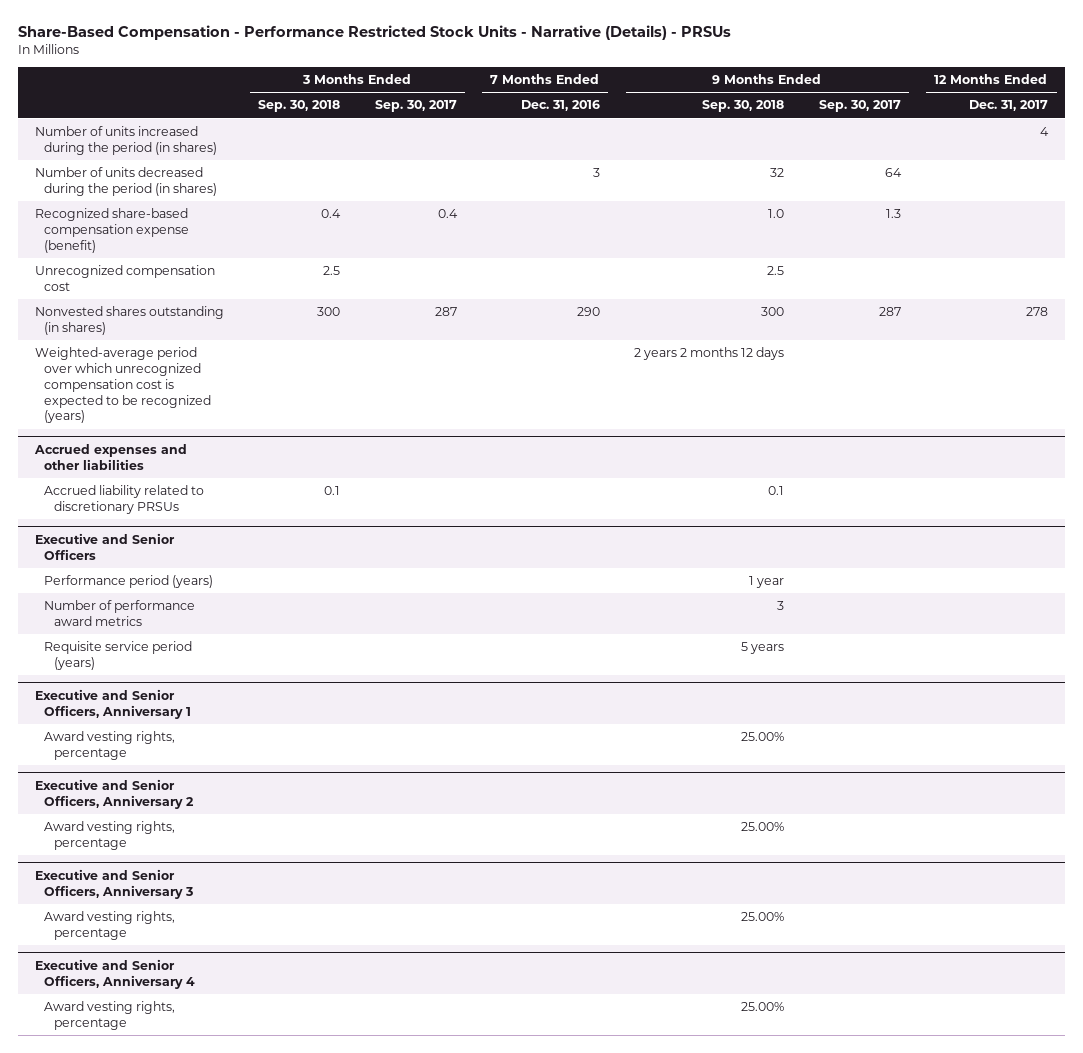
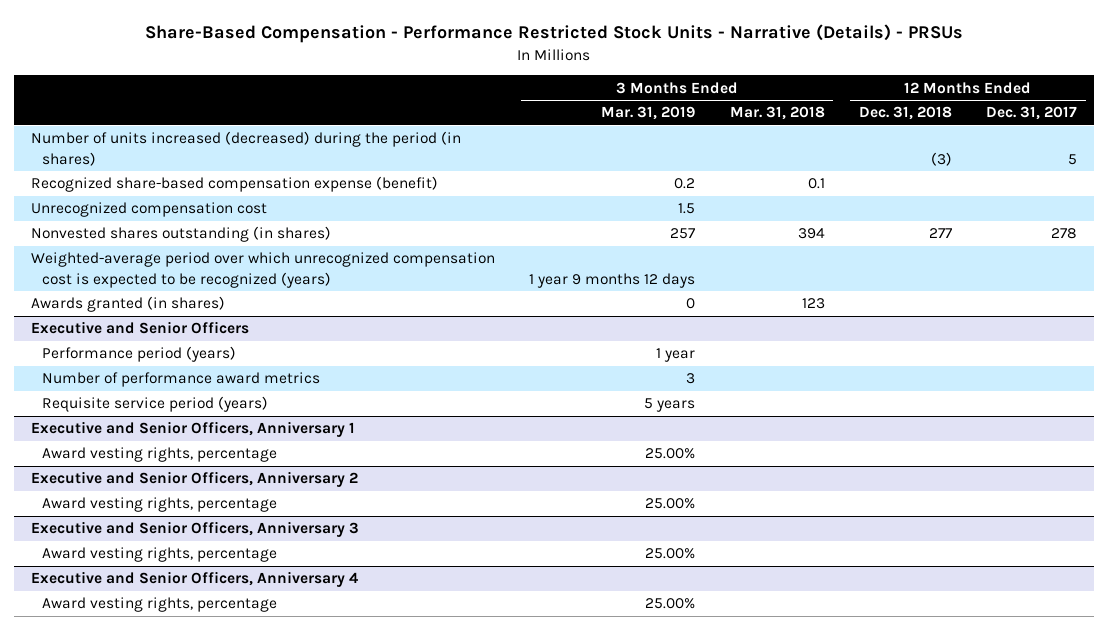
- | 3 Months Ended Sep. 30, 2018 | 3 Months Ended Sep. 30, 2017 | 7 Months Ended Dec. 31, 2016 | 9 Months Ended Sep. 30, 2018 | 9 Months Ended Sep. 30, 2017 | 12 Months Ended Dec. 31, 2017
+ | 3 Months Ended Mar. 31, 2019 | 3 Months Ended Mar. 31, 2018 | 12 Months Ended Dec. 31, 2018 | 12 Months Ended Dec. 31, 2017
- Number of units increased during the period (in shares) | | | | | | 4
- Number of units decreased during the period (in shares) | | | 3 | 32 | 64 |
+ Number of units increased (decreased) during the period (in shares) | | | (3) | 5
- Accrued expenses and other liabilities
- Accrued liability related to discretionary PRSUs | 0.1 | | | 0.1 | |
+ Awards granted (in shares) | 0 | 123 | |

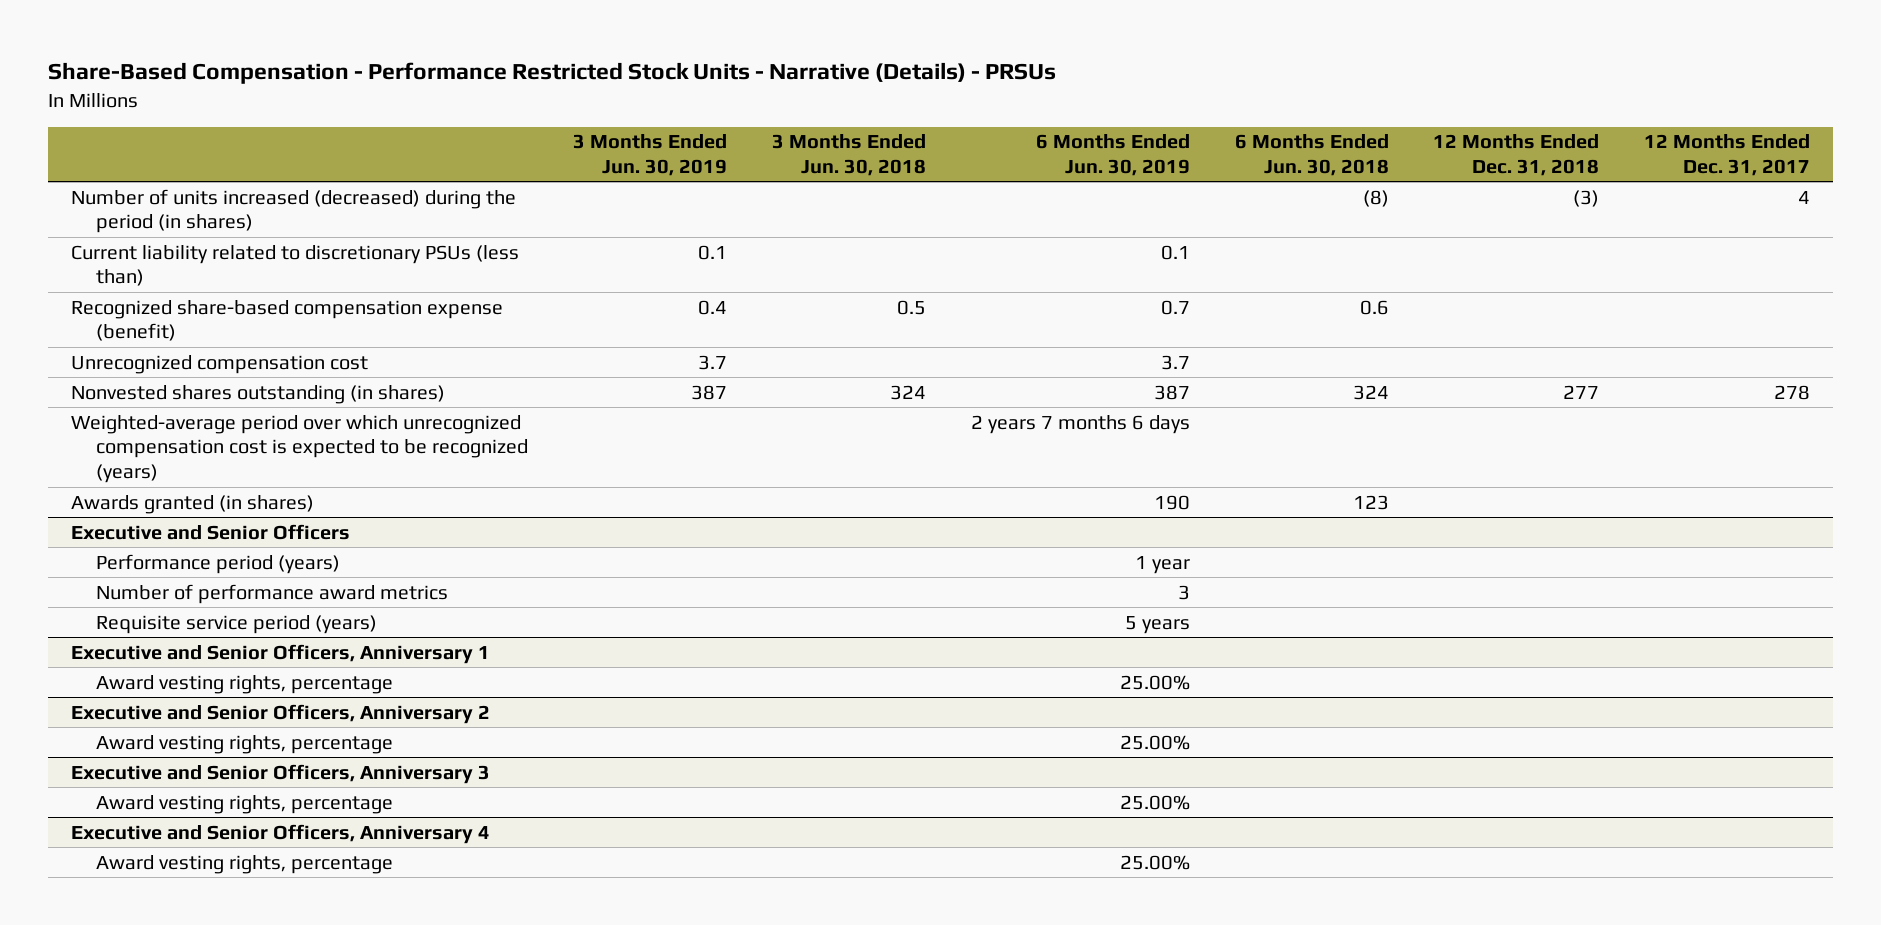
- | 3 Months Ended Mar. 31, 2019 | 3 Months Ended Mar. 31, 2018 | 12 Months Ended Dec. 31, 2018 | 12 Months Ended Dec. 31, 2017
+ | 3 Months Ended Jun. 30, 2019 | 3 Months Ended Jun. 30, 2018 | 6 Months Ended Jun. 30, 2019 | 6 Months Ended Jun. 30, 2018 | 12 Months Ended Dec. 31, 2018 | 12 Months Ended Dec. 31, 2017
- Number of units increased (decreased) during the period (in shares) | | | (3) | 5
+ Number of units increased (decreased) during the period (in shares) | | | | (8) | (3) | 4
+ Current liability related to discretionary PSUs (less than) | 0.1 | | 0.1 | | |

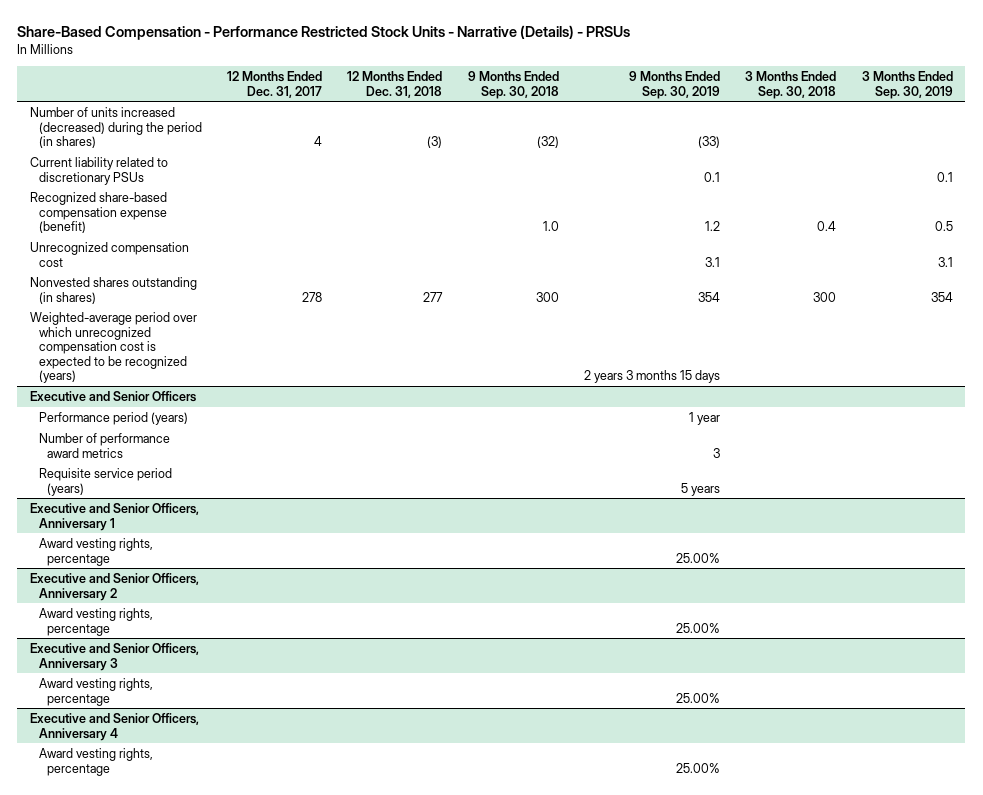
- | 3 Months Ended Jun. 30, 2019 | 3 Months Ended Jun. 30, 2018 | 6 Months Ended Jun. 30, 2019 | 6 Months Ended Jun. 30, 2018 | 12 Months Ended Dec. 31, 2018 | 12 Months Ended Dec. 31, 2017
+ | 12 Months Ended Dec. 31, 2017 | 12 Months Ended Dec. 31, 2018 | 9 Months Ended Sep. 30, 2018 | 9 Months Ended Sep. 30, 2019 | 3 Months Ended Sep. 30, 2018 | 3 Months Ended Sep. 30, 2019
- Current liability related to discretionary PSUs (less than) | 0.1 | | 0.1 | | |
+ Current liability related to discretionary PSUs | | | | 0.1 | | 0.1
- Awards granted (in shares) | | | 190 | 123 | |

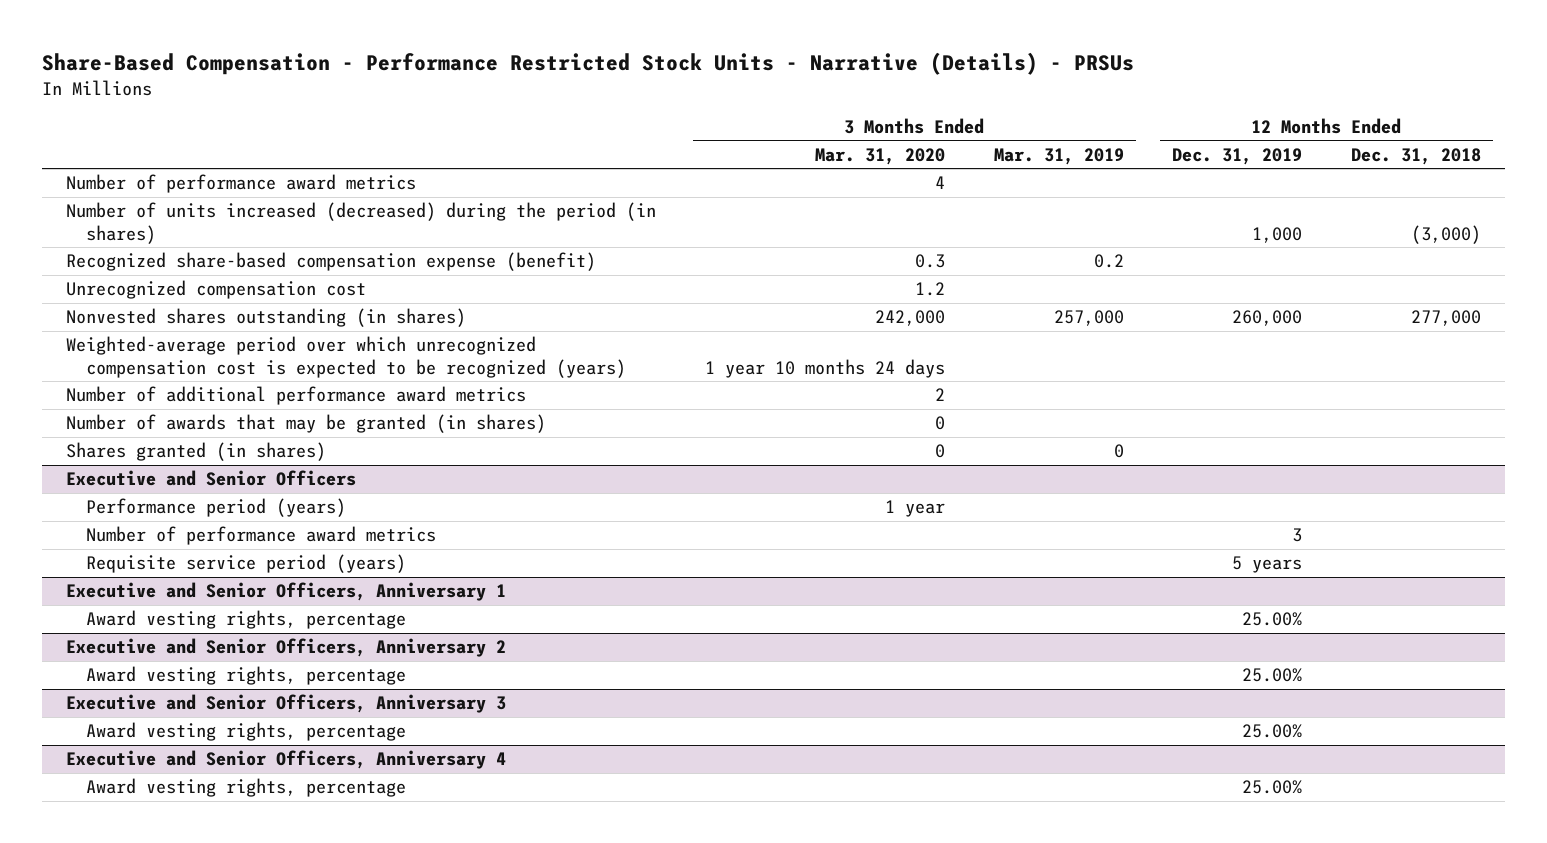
- | 12 Months Ended Dec. 31, 2017 | 12 Months Ended Dec. 31, 2018 | 9 Months Ended Sep. 30, 2018 | 9 Months Ended Sep. 30, 2019 | 3 Months Ended Sep. 30, 2018 | 3 Months Ended Sep. 30, 2019
+ | 3 Months Ended Mar. 31, 2020 | 3 Months Ended Mar. 31, 2019 | 12 Months Ended Dec. 31, 2019 | 12 Months Ended Dec. 31, 2018
- Number of units increased (decreased) during the period (in shares) | 4 | (3) | (32) | (33) | |
- Current liability related to discretionary PSUs | | | | 0.1 | | 0.1
+ Number of performance award metrics | 4 | | |
+ Number of units increased (decreased) during the period (in shares) | | | 1,000 | (3,000)
- Nonvested shares outstanding (in shares) | 278 | 277 | 300 | 354 | 300 | 354
+ Nonvested shares outstanding (in shares) | 242,000 | 257,000 | 260,000 | 277,000
+ Number of additional performance award metrics | 2 | | |
+ Number of awards that may be granted (in shares) | 0 | | |
+ Shares granted (in shares) | 0 | 0 | |

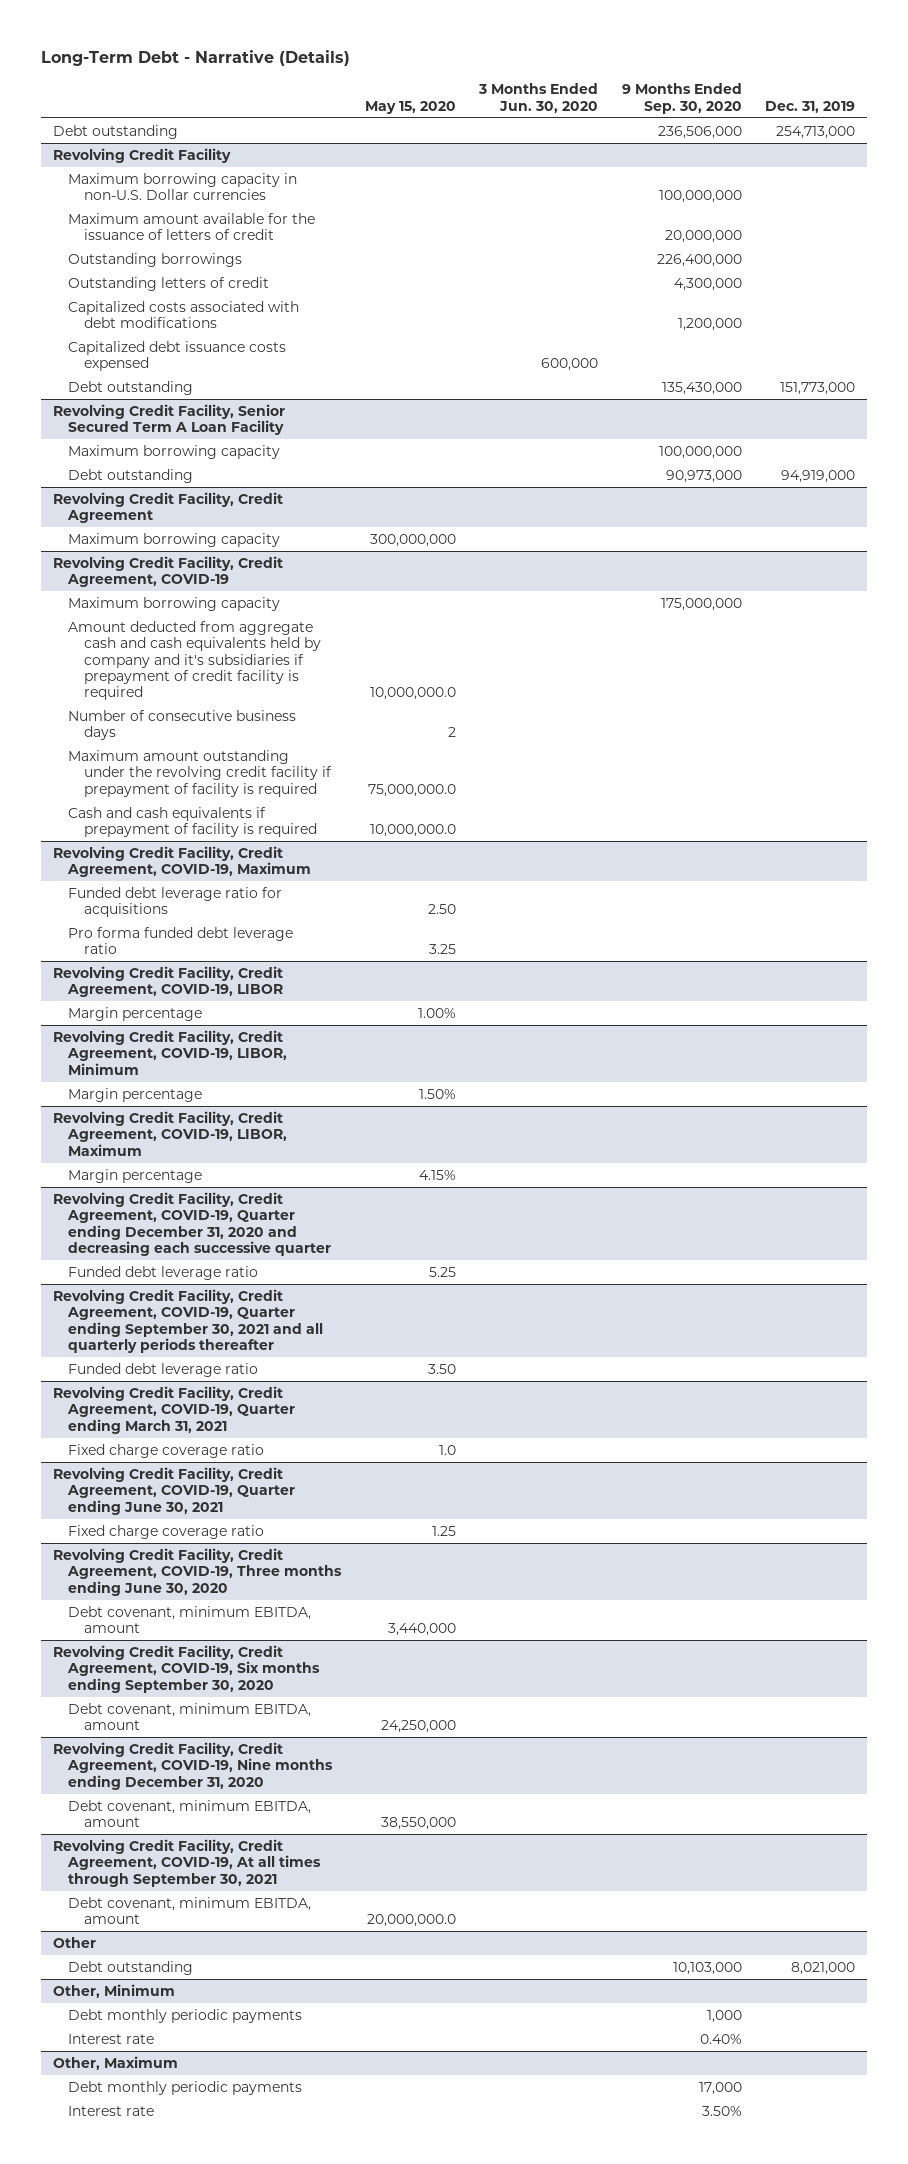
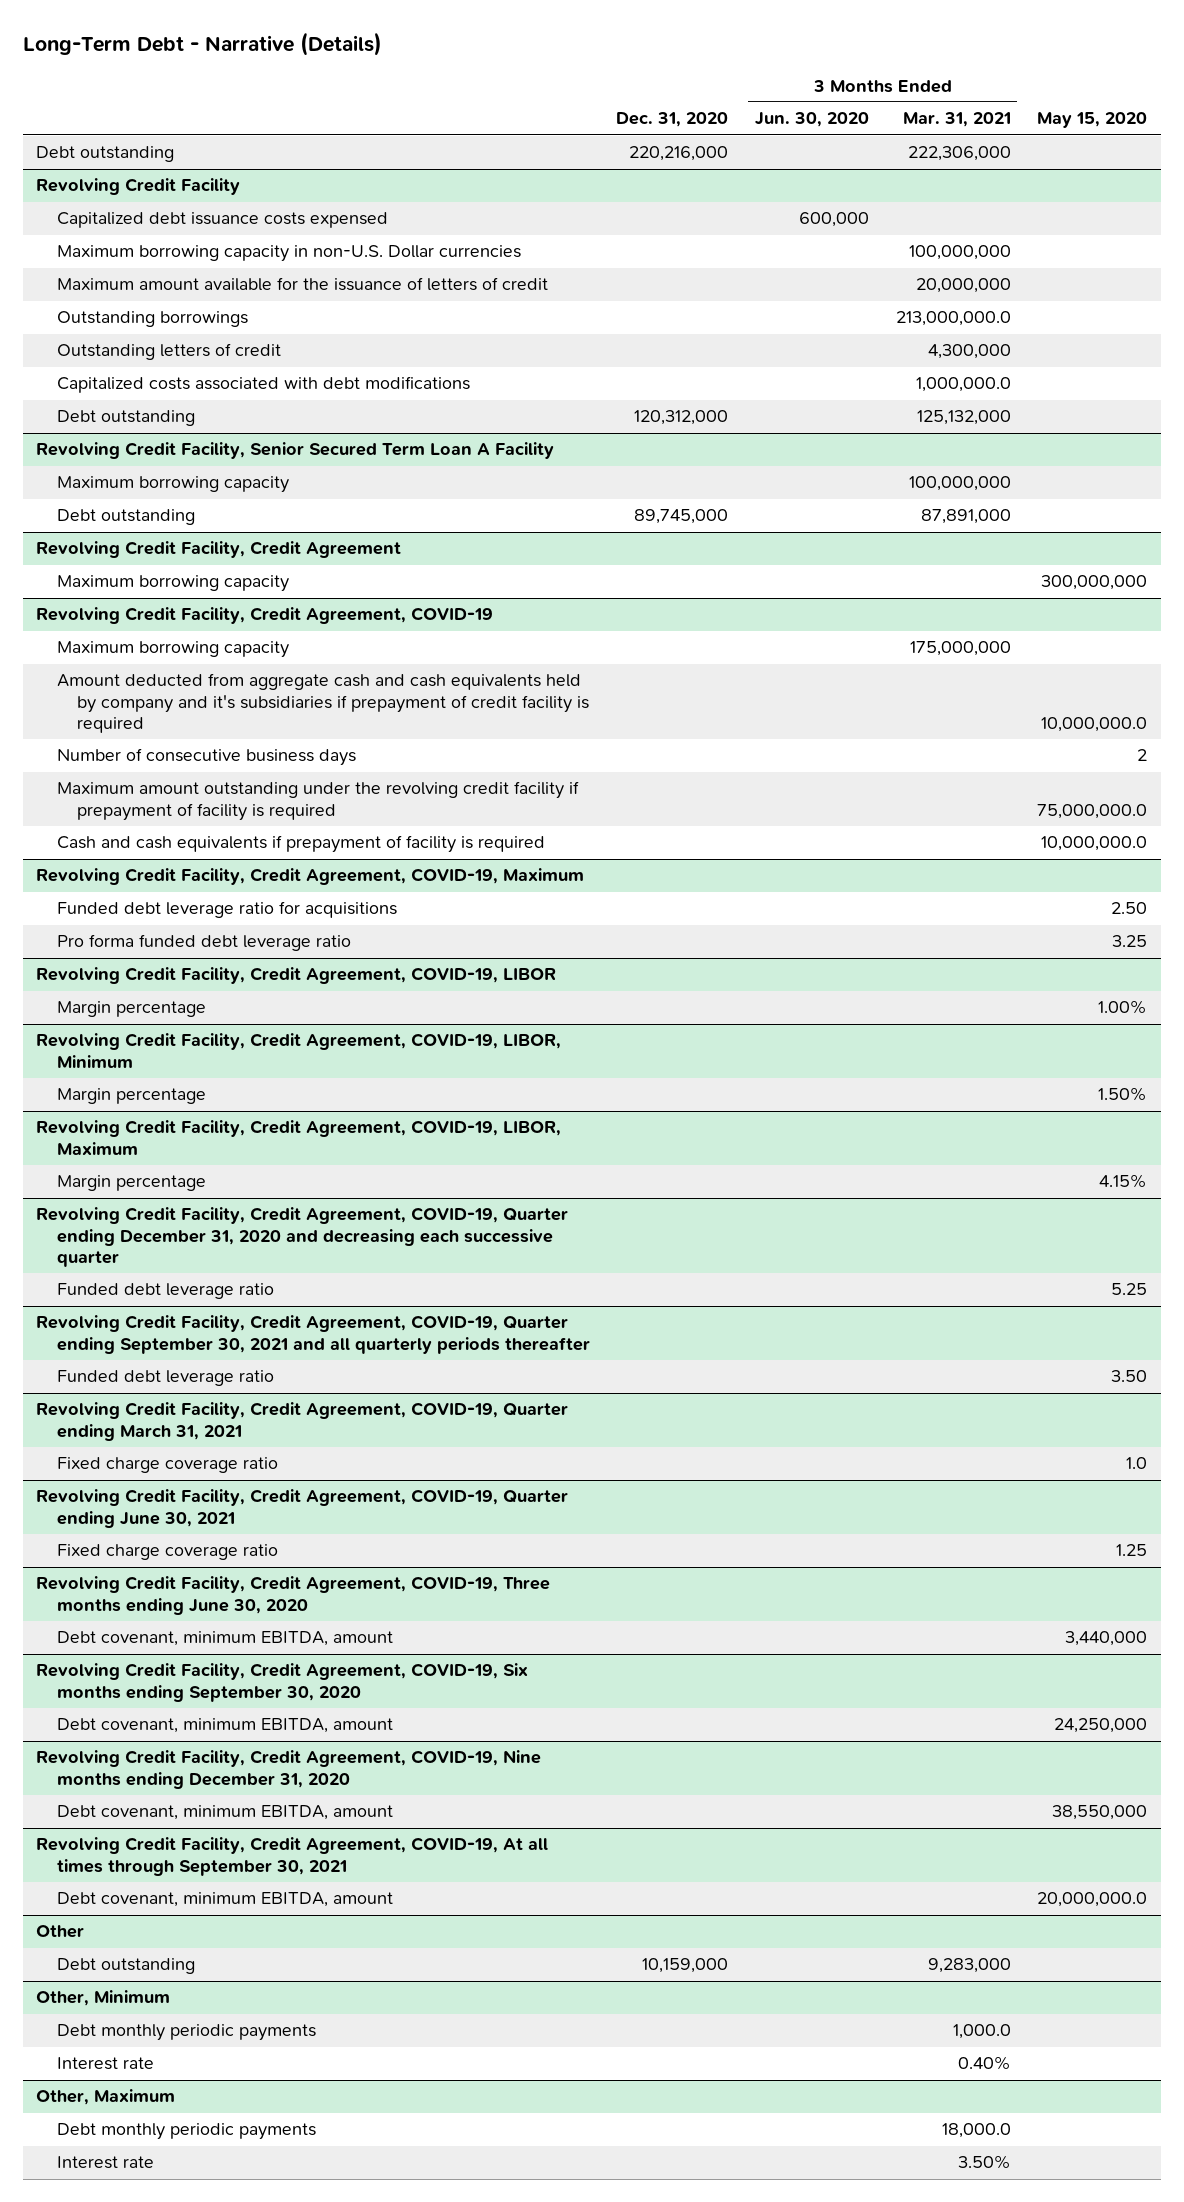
- | May 15, 2020 | 3 Months Ended Jun. 30, 2020 | 9 Months Ended Sep. 30, 2020 | Dec. 31, 2019
+ | Dec. 31, 2020 | 3 Months Ended Jun. 30, 2020 | 3 Months Ended Mar. 31, 2021 | May 15, 2020
@ Revolving Credit Facility
moved up: Capitalized debt issuance costs expensed | | 600,000 | |
- Revolving Credit Facility, Senior Secured Term A Loan Facility
+ Revolving Credit Facility, Senior Secured Term Loan A Facility

